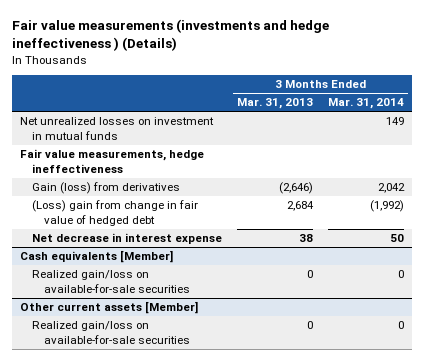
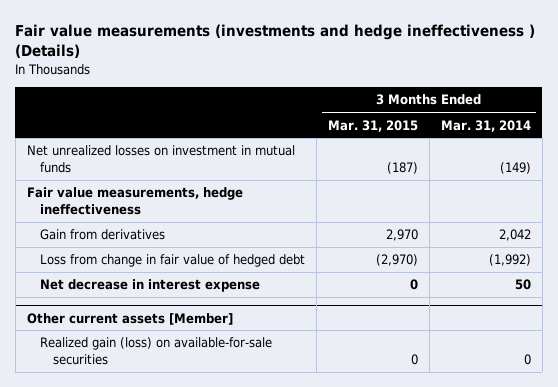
- | 3 Months Ended Mar. 31, 2013 | 3 Months Ended Mar. 31, 2014
+ | 3 Months Ended Mar. 31, 2015 | 3 Months Ended Mar. 31, 2014
- Net unrealized losses on investment in mutual funds | | 149
+ Net unrealized losses on investment in mutual funds | (187) | (149)
- Gain (loss) from derivatives | (2,646) | 2,042
- (Loss) gain from change in fair value of hedged debt | 2,684 | (1,992)
+ Gain from derivatives | 2,970 | 2,042
+ Loss from change in fair value of hedged debt | (2,970) | (1,992)
- Cash equivalents [Member]
- Realized gain/loss on available-for-sale securities | 0 | 0
@ Other current assets [Member]
- Realized gain/loss on available-for-sale securities | 0 | 0
+ Realized gain (loss) on available-for-sale securities | 0 | 0

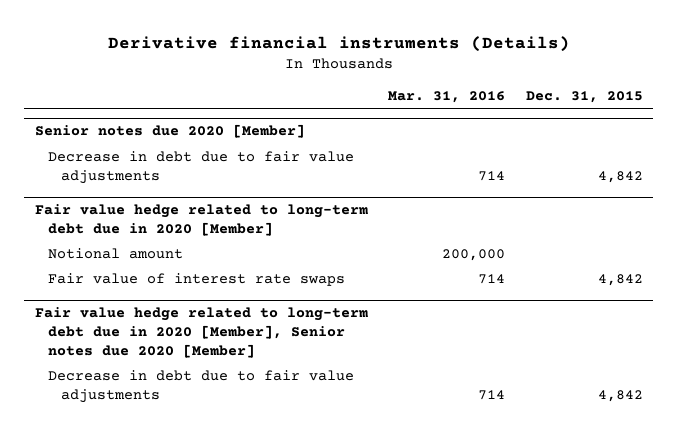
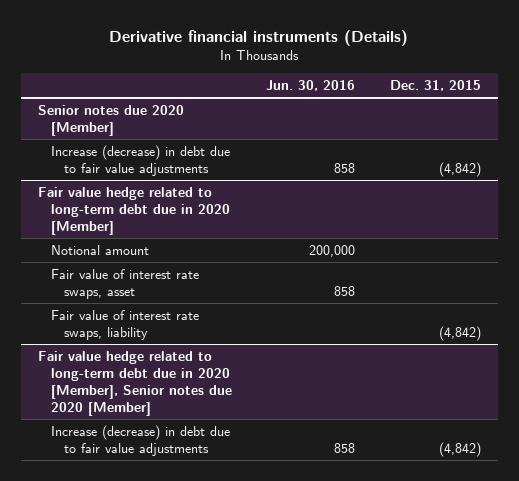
- | Mar. 31, 2016 | Dec. 31, 2015
+ | Jun. 30, 2016 | Dec. 31, 2015
@ Senior notes due 2020 [Member]
- Decrease in debt due to fair value adjustments | 714 | 4,842
+ Increase (decrease) in debt due to fair value adjustments | 858 | (4,842)
@ Fair value hedge related to long-term debt due in 2020 [Member]
- Fair value of interest rate swaps | 714 | 4,842
+ Fair value of interest rate swaps, asset | 858 |
+ Fair value of interest rate swaps, liability | | (4,842)
@ Fair value hedge related to long-term debt due in 2020 [Member], Senior notes due 2020 [Member]
- Decrease in debt due to fair value adjustments | 714 | 4,842
+ Increase (decrease) in debt due to fair value adjustments | 858 | (4,842)

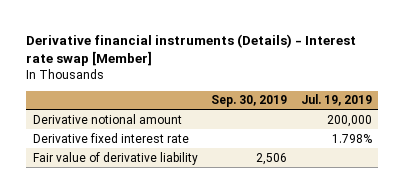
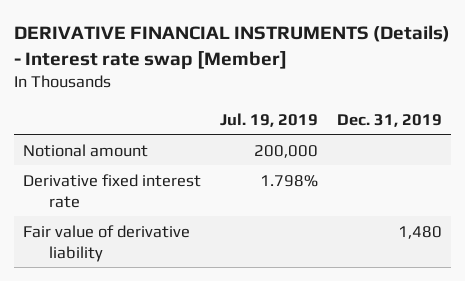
- Derivative financial instruments (Details) - Interest rate swap [Member]
+ DERIVATIVE FINANCIAL INSTRUMENTS (Details) - Interest rate swap [Member]
- | Sep. 30, 2019 | Jul. 19, 2019
+ | Jul. 19, 2019 | Dec. 31, 2019
- Derivative notional amount | | 200,000
+ Notional amount | 200,000 |

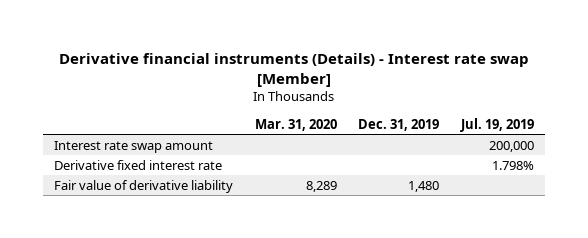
- DERIVATIVE FINANCIAL INSTRUMENTS (Details) - Interest rate swap [Member]
+ Derivative financial instruments (Details) - Interest rate swap [Member]
- | Jul. 19, 2019 | Dec. 31, 2019
+ | Mar. 31, 2020 | Dec. 31, 2019 | Jul. 19, 2019
- Notional amount | 200,000 |
+ Interest rate swap amount | | | 200,000

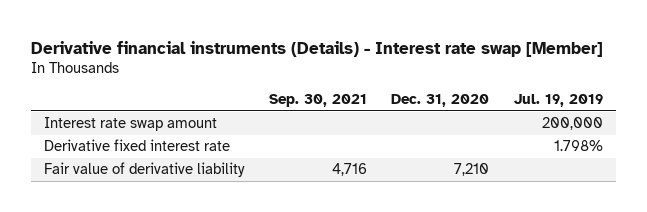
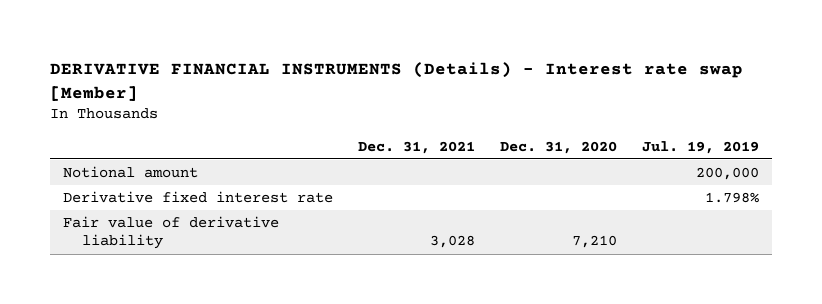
- Derivative financial instruments (Details) - Interest rate swap [Member]
+ DERIVATIVE FINANCIAL INSTRUMENTS (Details) - Interest rate swap [Member]
- | Sep. 30, 2021 | Dec. 31, 2020 | Jul. 19, 2019
+ | Dec. 31, 2021 | Dec. 31, 2020 | Jul. 19, 2019
- Interest rate swap amount | | | 200,000
+ Notional amount | | | 200,000

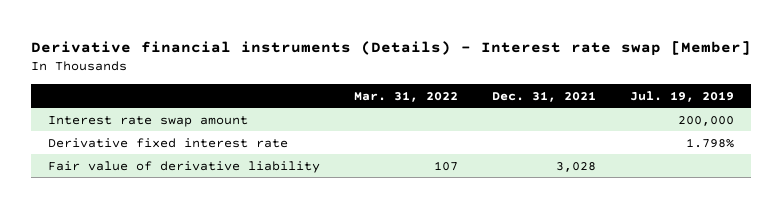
- DERIVATIVE FINANCIAL INSTRUMENTS (Details) - Interest rate swap [Member]
+ Derivative financial instruments (Details) - Interest rate swap [Member]
- | Dec. 31, 2021 | Dec. 31, 2020 | Jul. 19, 2019
+ | Mar. 31, 2022 | Dec. 31, 2021 | Jul. 19, 2019
- Notional amount | | | 200,000
+ Interest rate swap amount | | | 200,000

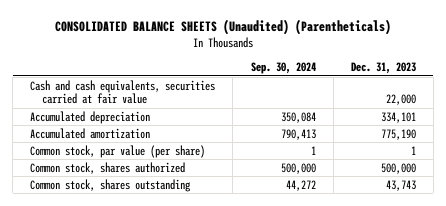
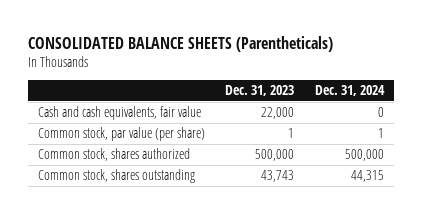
- CONSOLIDATED BALANCE SHEETS (Unaudited) (Parentheticals)
+ CONSOLIDATED BALANCE SHEETS (Parentheticals)
- | Sep. 30, 2024 | Dec. 31, 2023
+ | Dec. 31, 2023 | Dec. 31, 2024
- Cash and cash equivalents, securities carried at fair value | | 22,000
- Accumulated depreciation | 350,084 | 334,101
- Accumulated amortization | 790,413 | 775,190
+ Cash and cash equivalents, fair value | 22,000 | 0

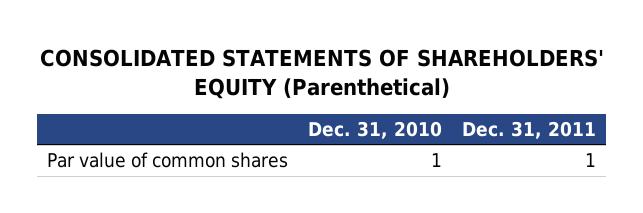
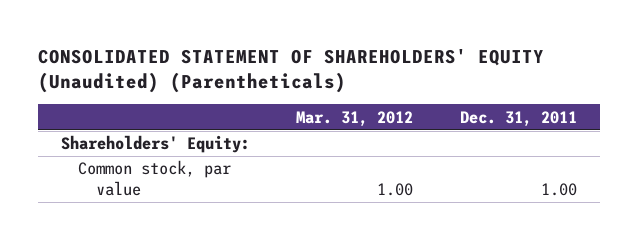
- CONSOLIDATED STATEMENTS OF SHAREHOLDERS' EQUITY (Parenthetical)
+ CONSOLIDATED STATEMENT OF SHAREHOLDERS' EQUITY (Unaudited) (Parentheticals)
- | Dec. 31, 2010 | Dec. 31, 2011
+ | Mar. 31, 2012 | Dec. 31, 2011
- Par value of common shares | 1 | 1
+ Shareholders' Equity:
+ Common stock, par value | 1.00 | 1.00

